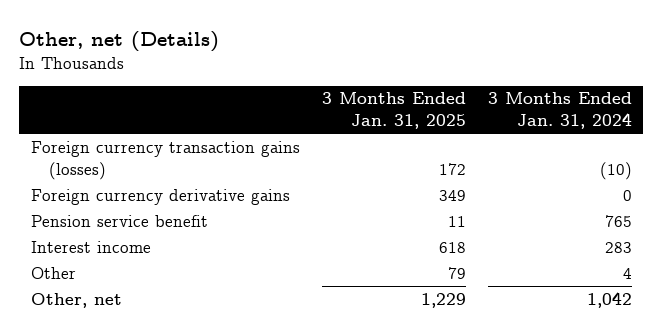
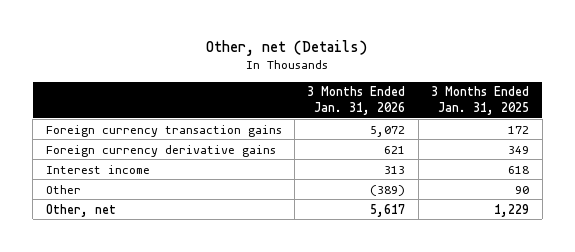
- | 3 Months Ended Jan. 31, 2025 | 3 Months Ended Jan. 31, 2024
+ | 3 Months Ended Jan. 31, 2026 | 3 Months Ended Jan. 31, 2025
- Foreign currency transaction gains (losses) | 172 | (10)
+ Foreign currency transaction gains | 5,072 | 172
- Pension service benefit | 11 | 765
- Other | 79 | 4
+ Other | (389) | 90

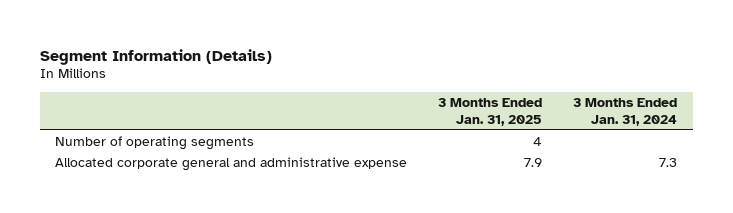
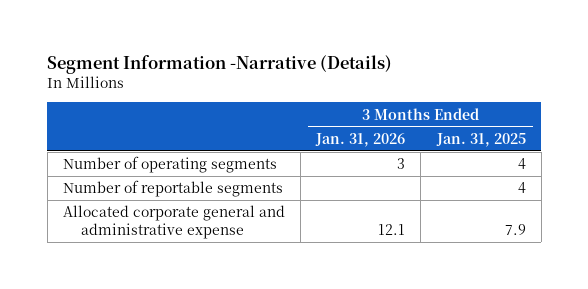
- Segment Information (Details)
+ Segment Information -Narrative (Details)
- | 3 Months Ended Jan. 31, 2025 | 3 Months Ended Jan. 31, 2024
+ | 3 Months Ended Jan. 31, 2026 | 3 Months Ended Jan. 31, 2025
+ Number of reportable segments | | 4

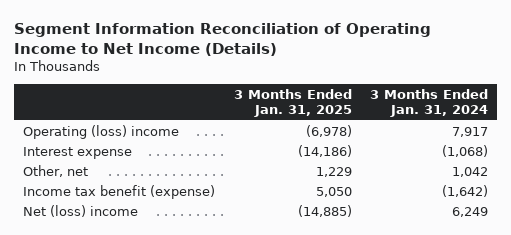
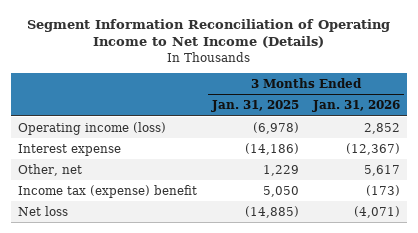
- | 3 Months Ended Jan. 31, 2025 | 3 Months Ended Jan. 31, 2024
+ | 3 Months Ended Jan. 31, 2025 | 3 Months Ended Jan. 31, 2026
- Operating (loss) income | (6,978) | 7,917
+ Operating income (loss) | (6,978) | 2,852
- Income tax benefit (expense) | 5,050 | (1,642)
- Net (loss) income | (14,885) | 6,249
+ Income tax (expense) benefit | 5,050 | (173)
+ Net loss | (14,885) | (4,071)

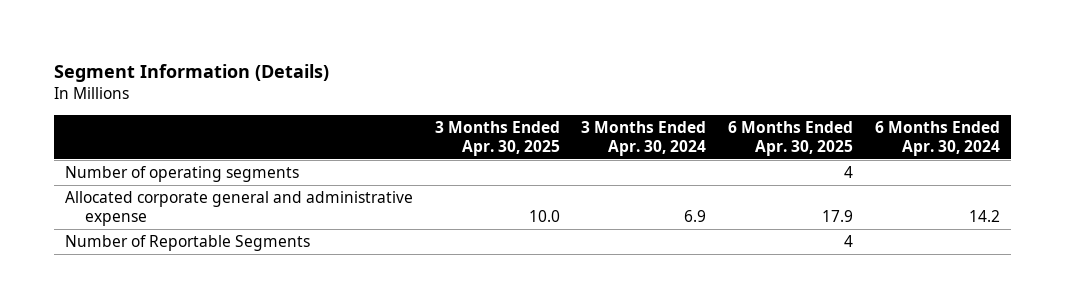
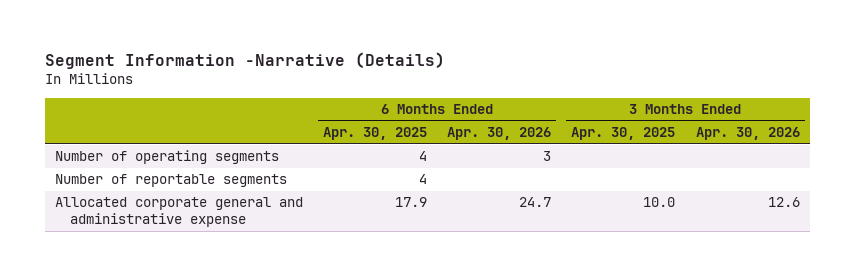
- Segment Information (Details)
+ Segment Information -Narrative (Details)
- | 3 Months Ended Apr. 30, 2025 | 3 Months Ended Apr. 30, 2024 | 6 Months Ended Apr. 30, 2025 | 6 Months Ended Apr. 30, 2024
+ | 6 Months Ended Apr. 30, 2025 | 6 Months Ended Apr. 30, 2026 | 3 Months Ended Apr. 30, 2025 | 3 Months Ended Apr. 30, 2026
+ Number of reportable segments | 4 | | |
- Number of Reportable Segments | | | 4 |

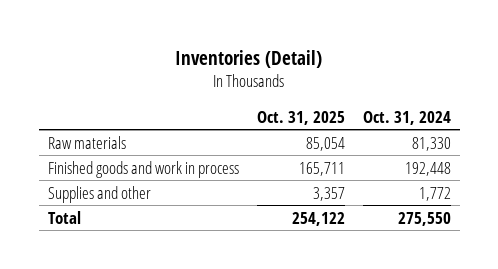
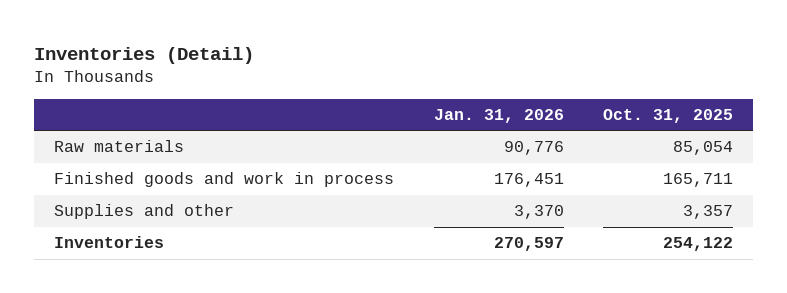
- | Oct. 31, 2025 | Oct. 31, 2024
+ | Jan. 31, 2026 | Oct. 31, 2025
- Total | 254,122 | 275,550
+ Inventories | 270,597 | 254,122

